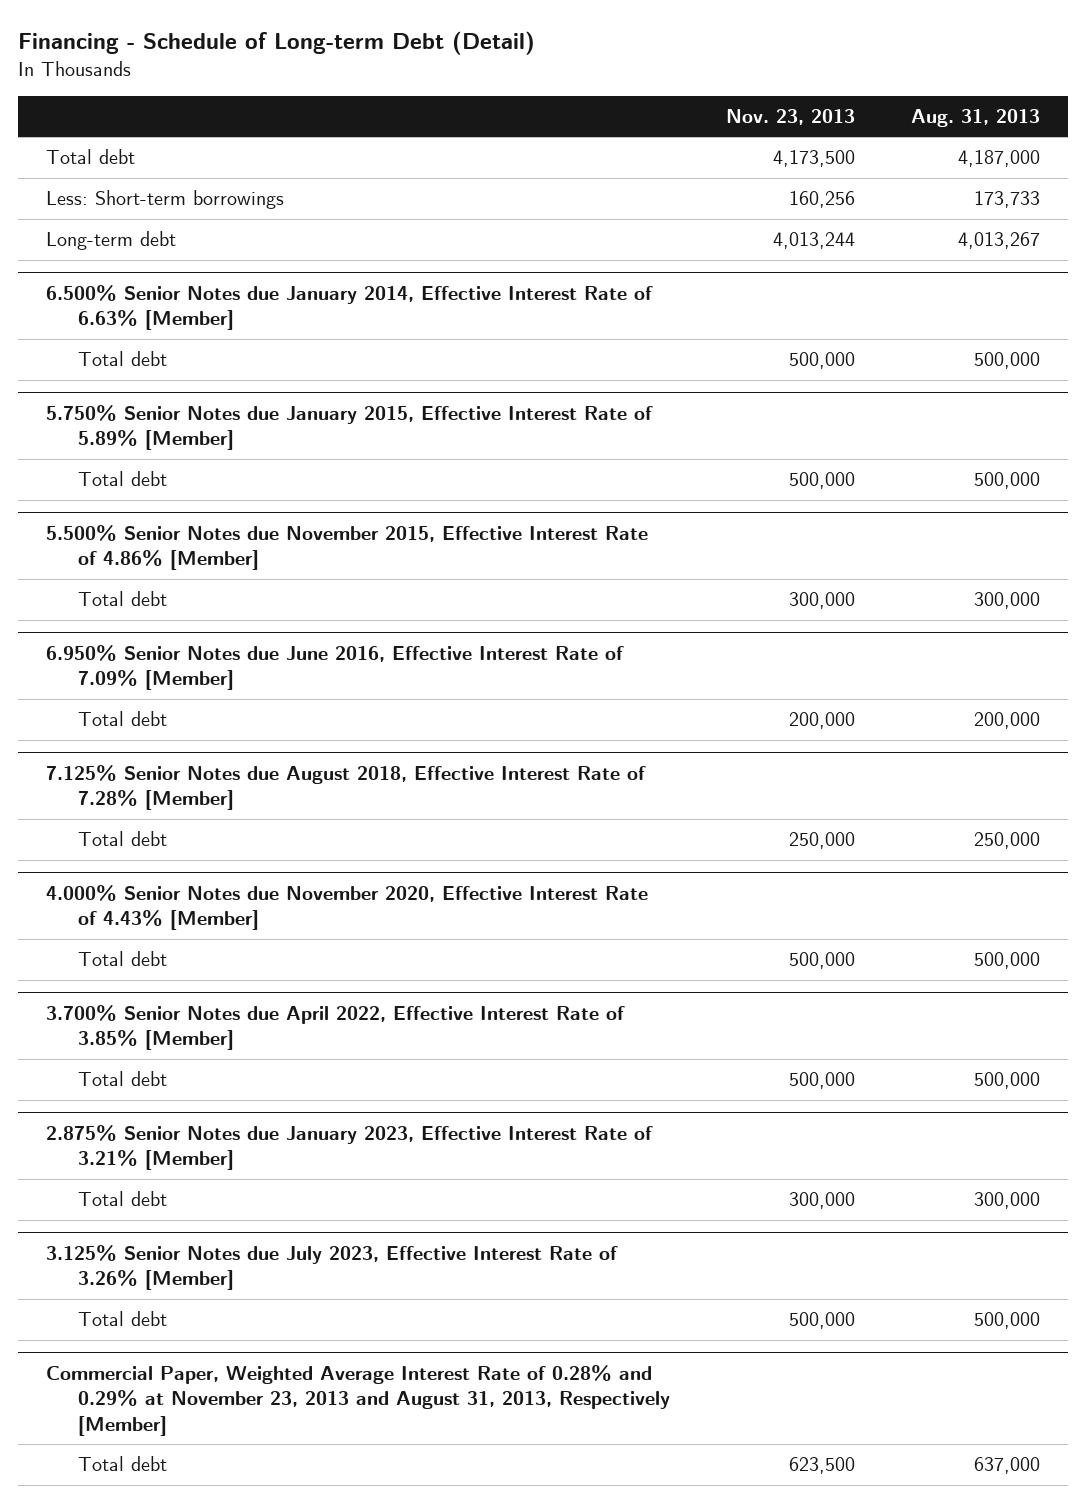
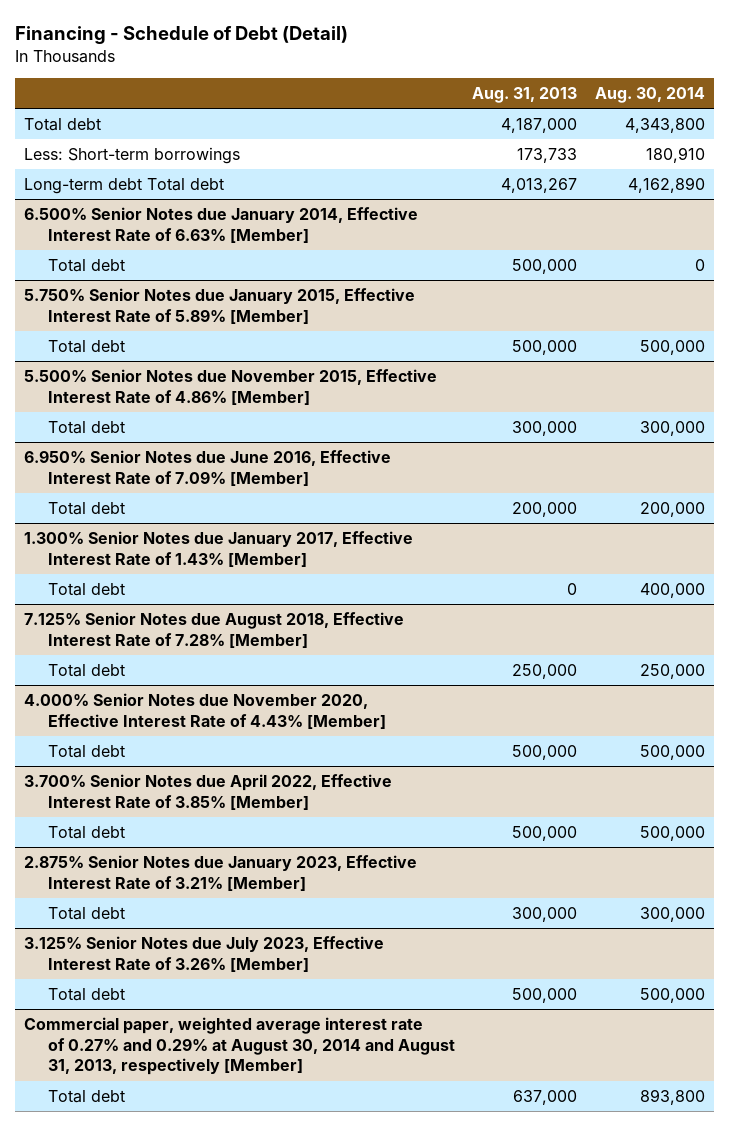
- Financing - Schedule of Long-term Debt (Detail)
+ Financing - Schedule of Debt (Detail)
- | Nov. 23, 2013 | Aug. 31, 2013
+ | Aug. 31, 2013 | Aug. 30, 2014
- Long-term debt | 4,013,244 | 4,013,267
+ Long-term debt Total debt | 4,013,267 | 4,162,890
+ 1.300% Senior Notes due January 2017, Effective Interest Rate of 1.43% [Member]
+ Total debt | 0 | 400,000
- Commercial Paper, Weighted Average Interest Rate of 0.28% and 0.29% at November 23, 2013 and August 31, 2013, Respectively [Member]
+ Commercial paper, weighted average interest rate of 0.27% and 0.29% at August 30, 2014 and August 31, 2013, respectively [Member]

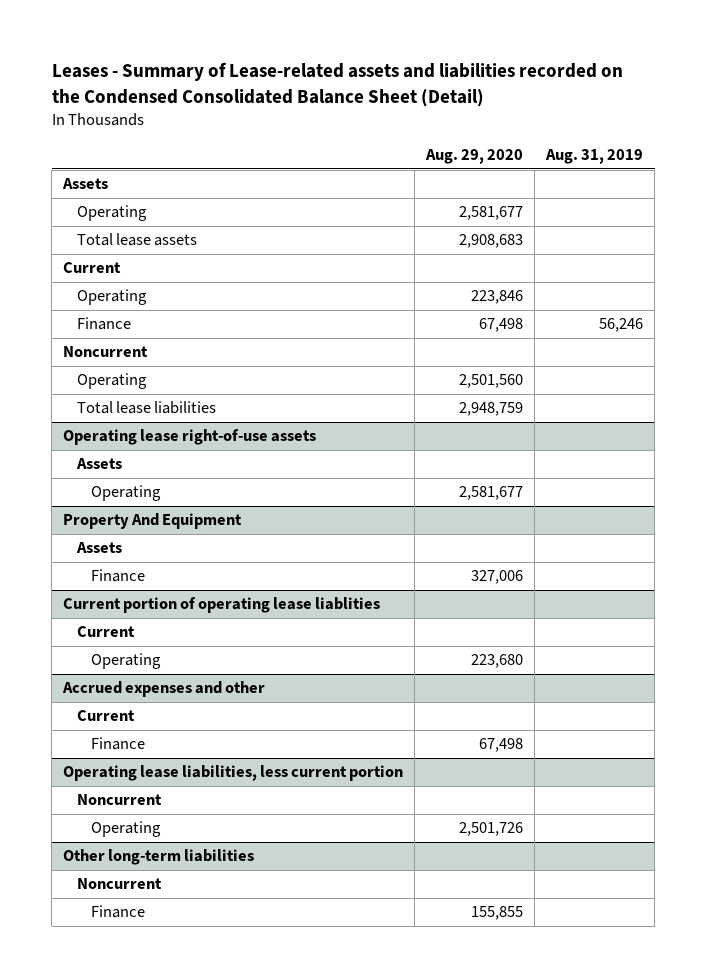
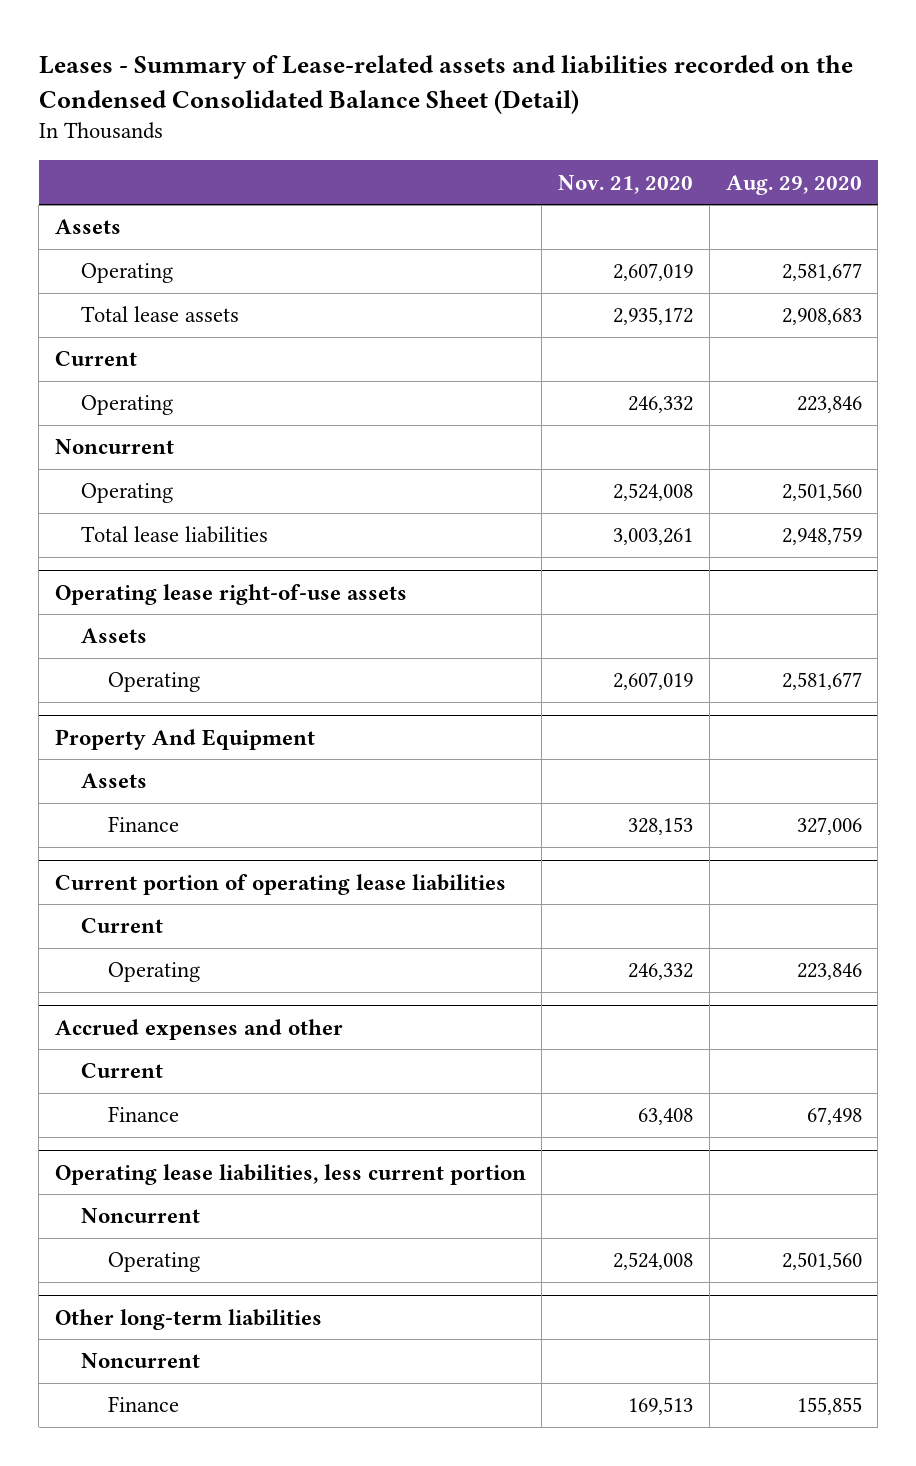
- | Aug. 29, 2020 | Aug. 31, 2019
+ | Nov. 21, 2020 | Aug. 29, 2020
- Finance | 67,498 | 56,246
- Current portion of operating lease liablities
+ Current portion of operating lease liabilities
- Operating | 223,680 |
+ Operating | 246,332 | 223,846
@ Operating lease liabilities, less current portion
- Operating | 2,501,726 |
+ Operating | 2,524,008 | 2,501,560

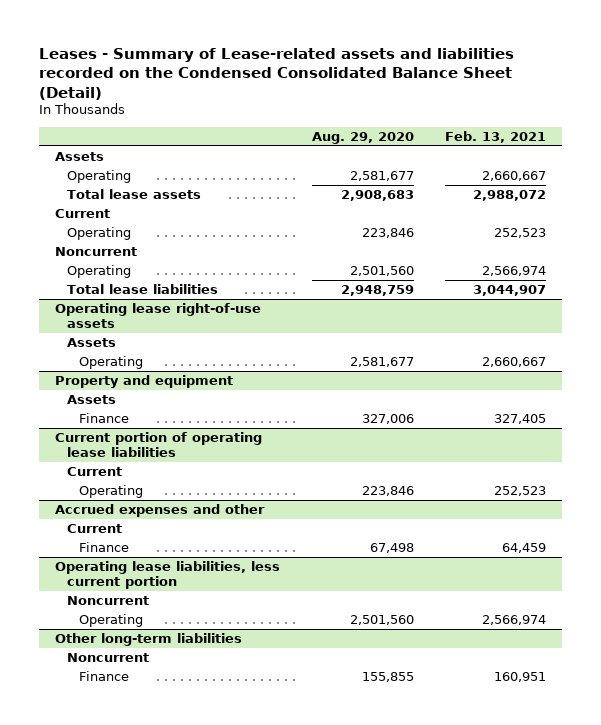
- | Nov. 21, 2020 | Aug. 29, 2020
+ | Aug. 29, 2020 | Feb. 13, 2021
- Property And Equipment
+ Property and equipment

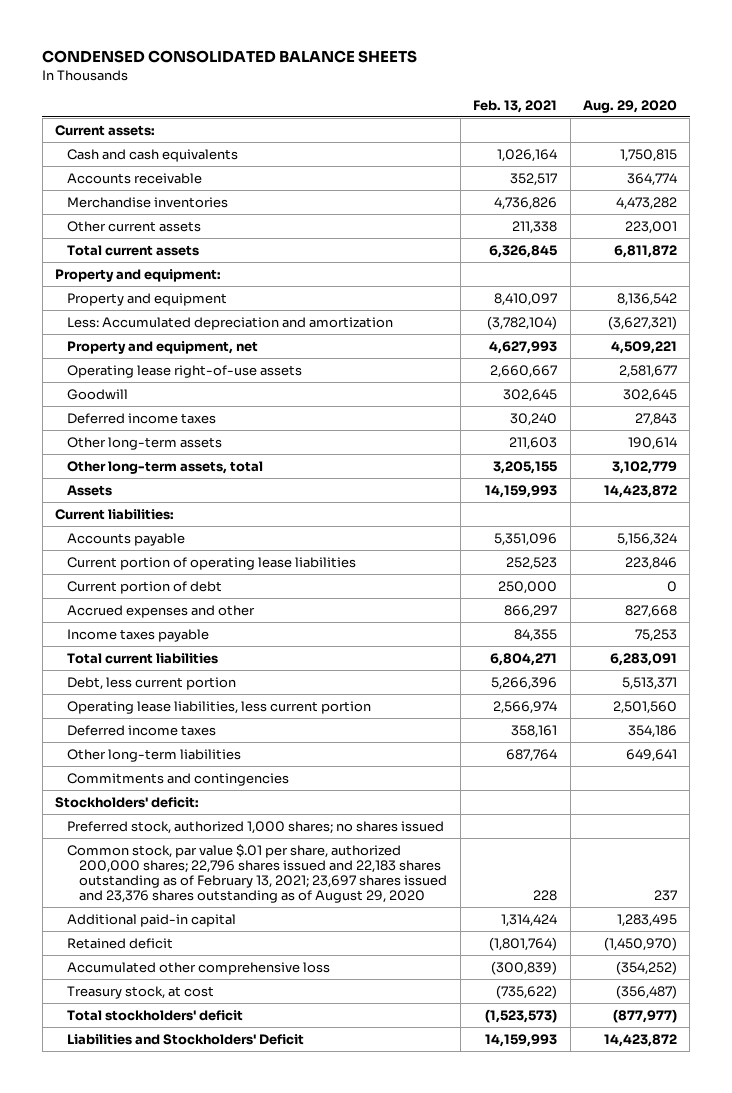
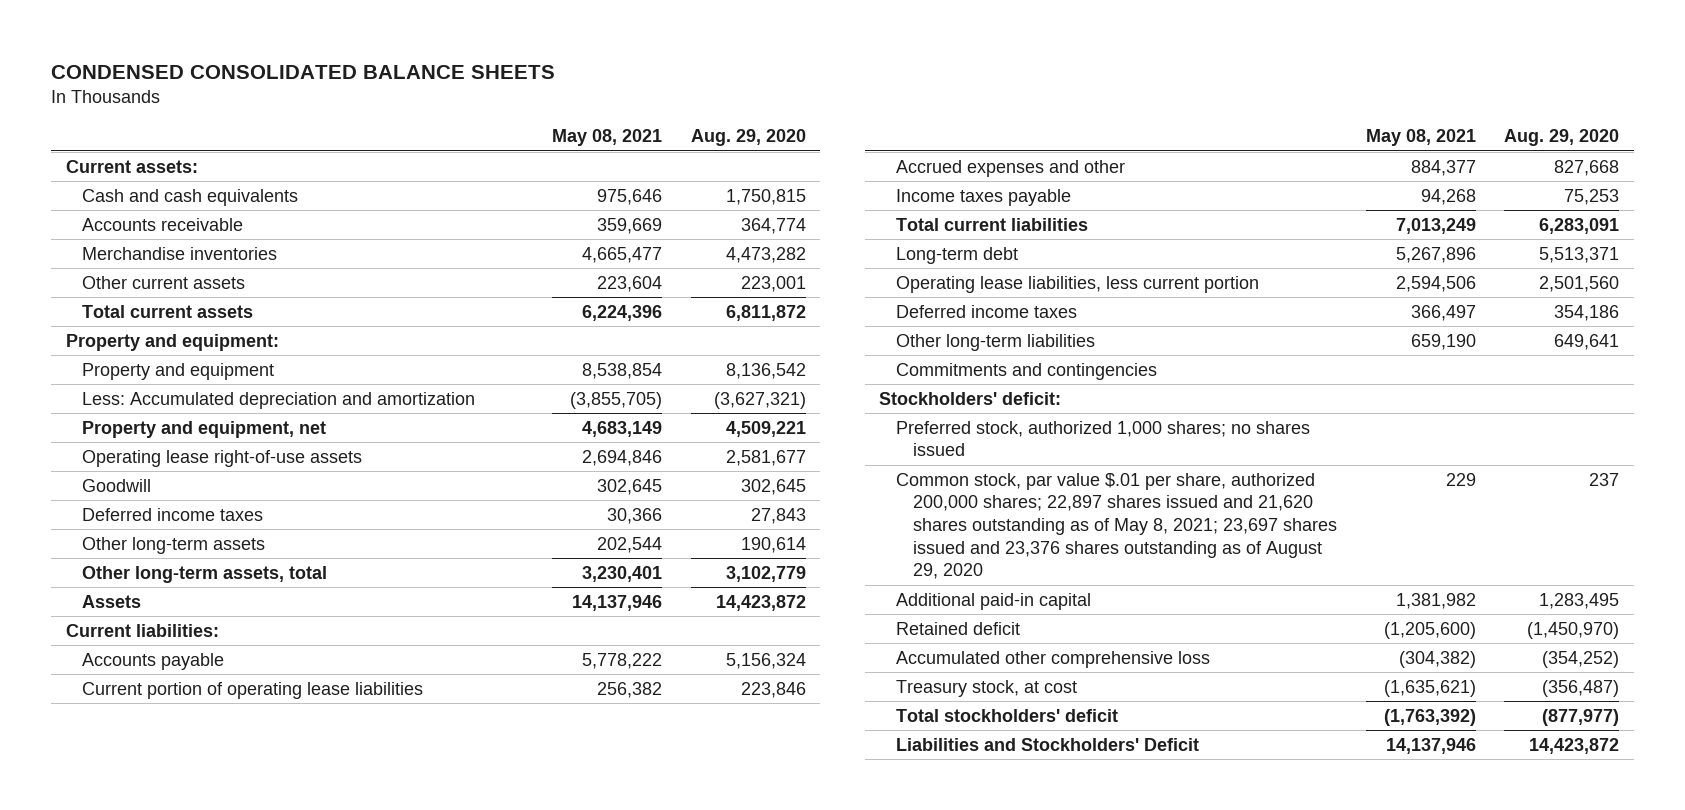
- | Feb. 13, 2021 | Aug. 29, 2020
+ | May 08, 2021 | Aug. 29, 2020
- Current portion of debt | 250,000 | 0
- Debt, less current portion | 5,266,396 | 5,513,371
+ Long-term debt | 5,267,896 | 5,513,371
- Common stock, par value $.01 per share, authorized 200,000 shares; 22,796 shares issued and 22,183 shares outstanding as of February 13, 2021; 23,697 shares issued and 23,376 shares outstanding as of August 29, 2020 | 228 | 237
+ Common stock, par value $.01 per share, authorized 200,000 shares; 22,897 shares issued and 21,620 shares outstanding as of May 8, 2021; 23,697 shares issued and 23,376 shares outstanding as of August 29, 2020 | 229 | 237

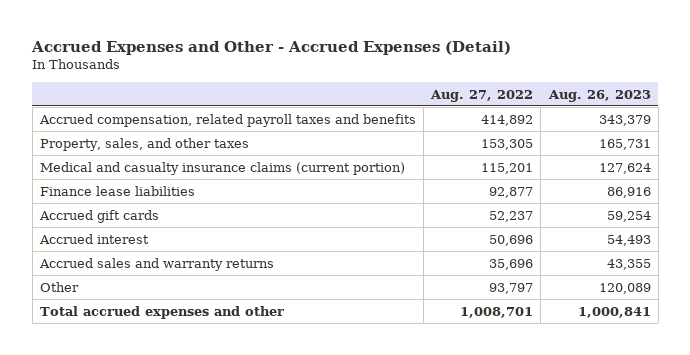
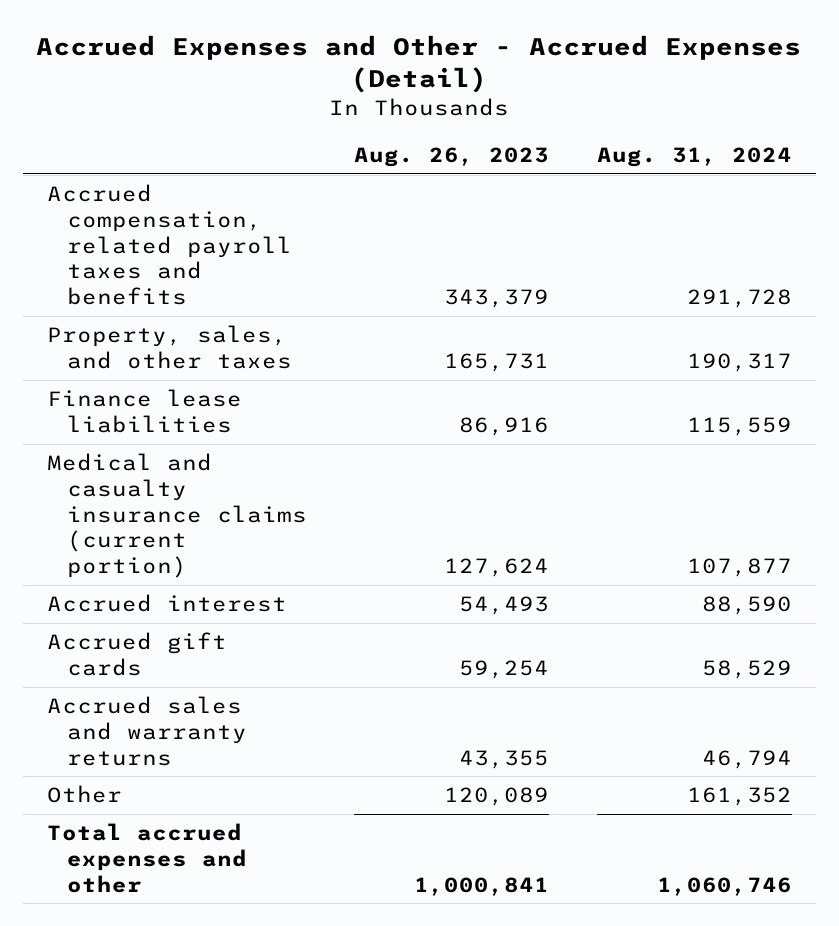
- | Aug. 27, 2022 | Aug. 26, 2023
+ | Aug. 26, 2023 | Aug. 31, 2024
moved down: Medical and casualty insurance claims (current portion) | 127,624 | 107,877
moved down: Accrued gift cards | 59,254 | 58,529

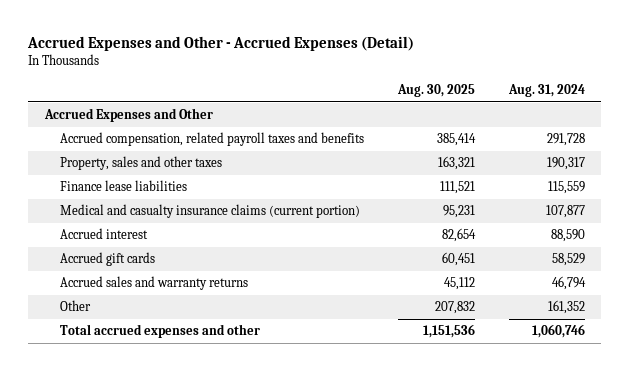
- | Aug. 26, 2023 | Aug. 31, 2024
+ | Aug. 30, 2025 | Aug. 31, 2024
+ Accrued Expenses and Other
- Property, sales, and other taxes | 165,731 | 190,317
+ Property, sales and other taxes | 163,321 | 190,317

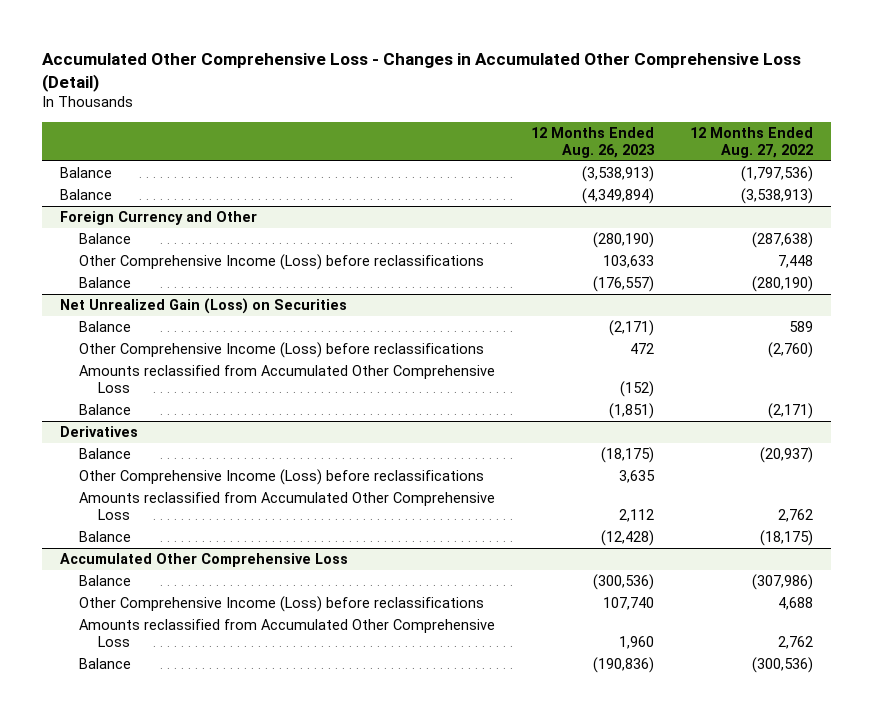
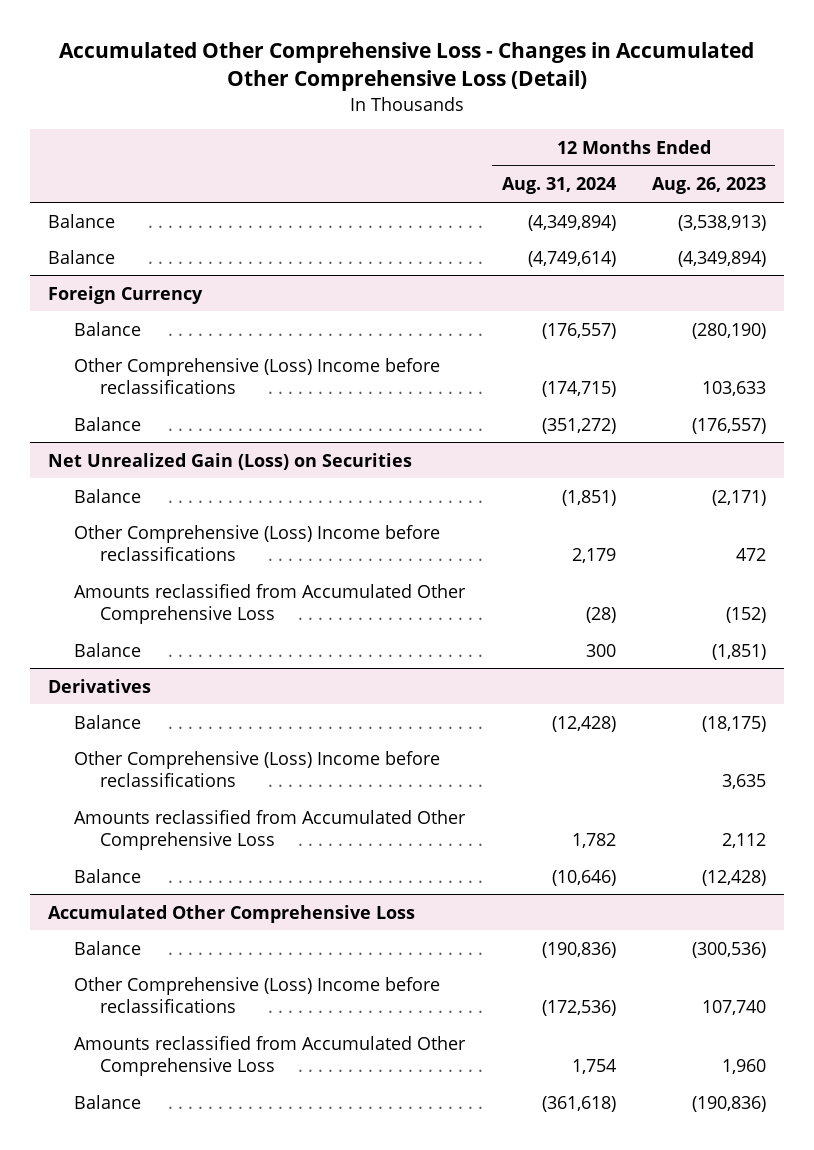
- | 12 Months Ended Aug. 26, 2023 | 12 Months Ended Aug. 27, 2022
+ | 12 Months Ended Aug. 31, 2024 | 12 Months Ended Aug. 26, 2023
- Foreign Currency and Other
+ Foreign Currency
- Other Comprehensive Income (Loss) before reclassifications | 103,633 | 7,448
+ Other Comprehensive (Loss) Income before reclassifications | (174,715) | 103,633
@ Net Unrealized Gain (Loss) on Securities
- Other Comprehensive Income (Loss) before reclassifications | 472 | (2,760)
+ Other Comprehensive (Loss) Income before reclassifications | 2,179 | 472
@ Derivatives
- Other Comprehensive Income (Loss) before reclassifications | 3,635 |
+ Other Comprehensive (Loss) Income before reclassifications | | 3,635
@ Accumulated Other Comprehensive Loss
- Other Comprehensive Income (Loss) before reclassifications | 107,740 | 4,688
+ Other Comprehensive (Loss) Income before reclassifications | (172,536) | 107,740

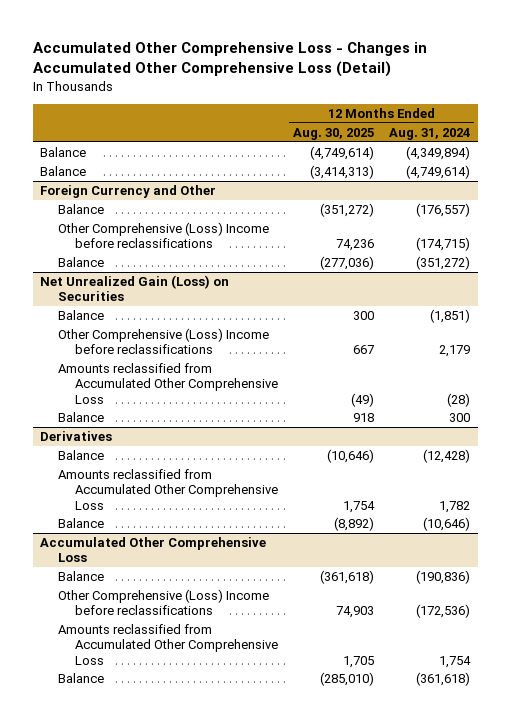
- | 12 Months Ended Aug. 31, 2024 | 12 Months Ended Aug. 26, 2023
+ | 12 Months Ended Aug. 30, 2025 | 12 Months Ended Aug. 31, 2024
- Foreign Currency
+ Foreign Currency and Other
@ Derivatives
- Other Comprehensive (Loss) Income before reclassifications | | 3,635

